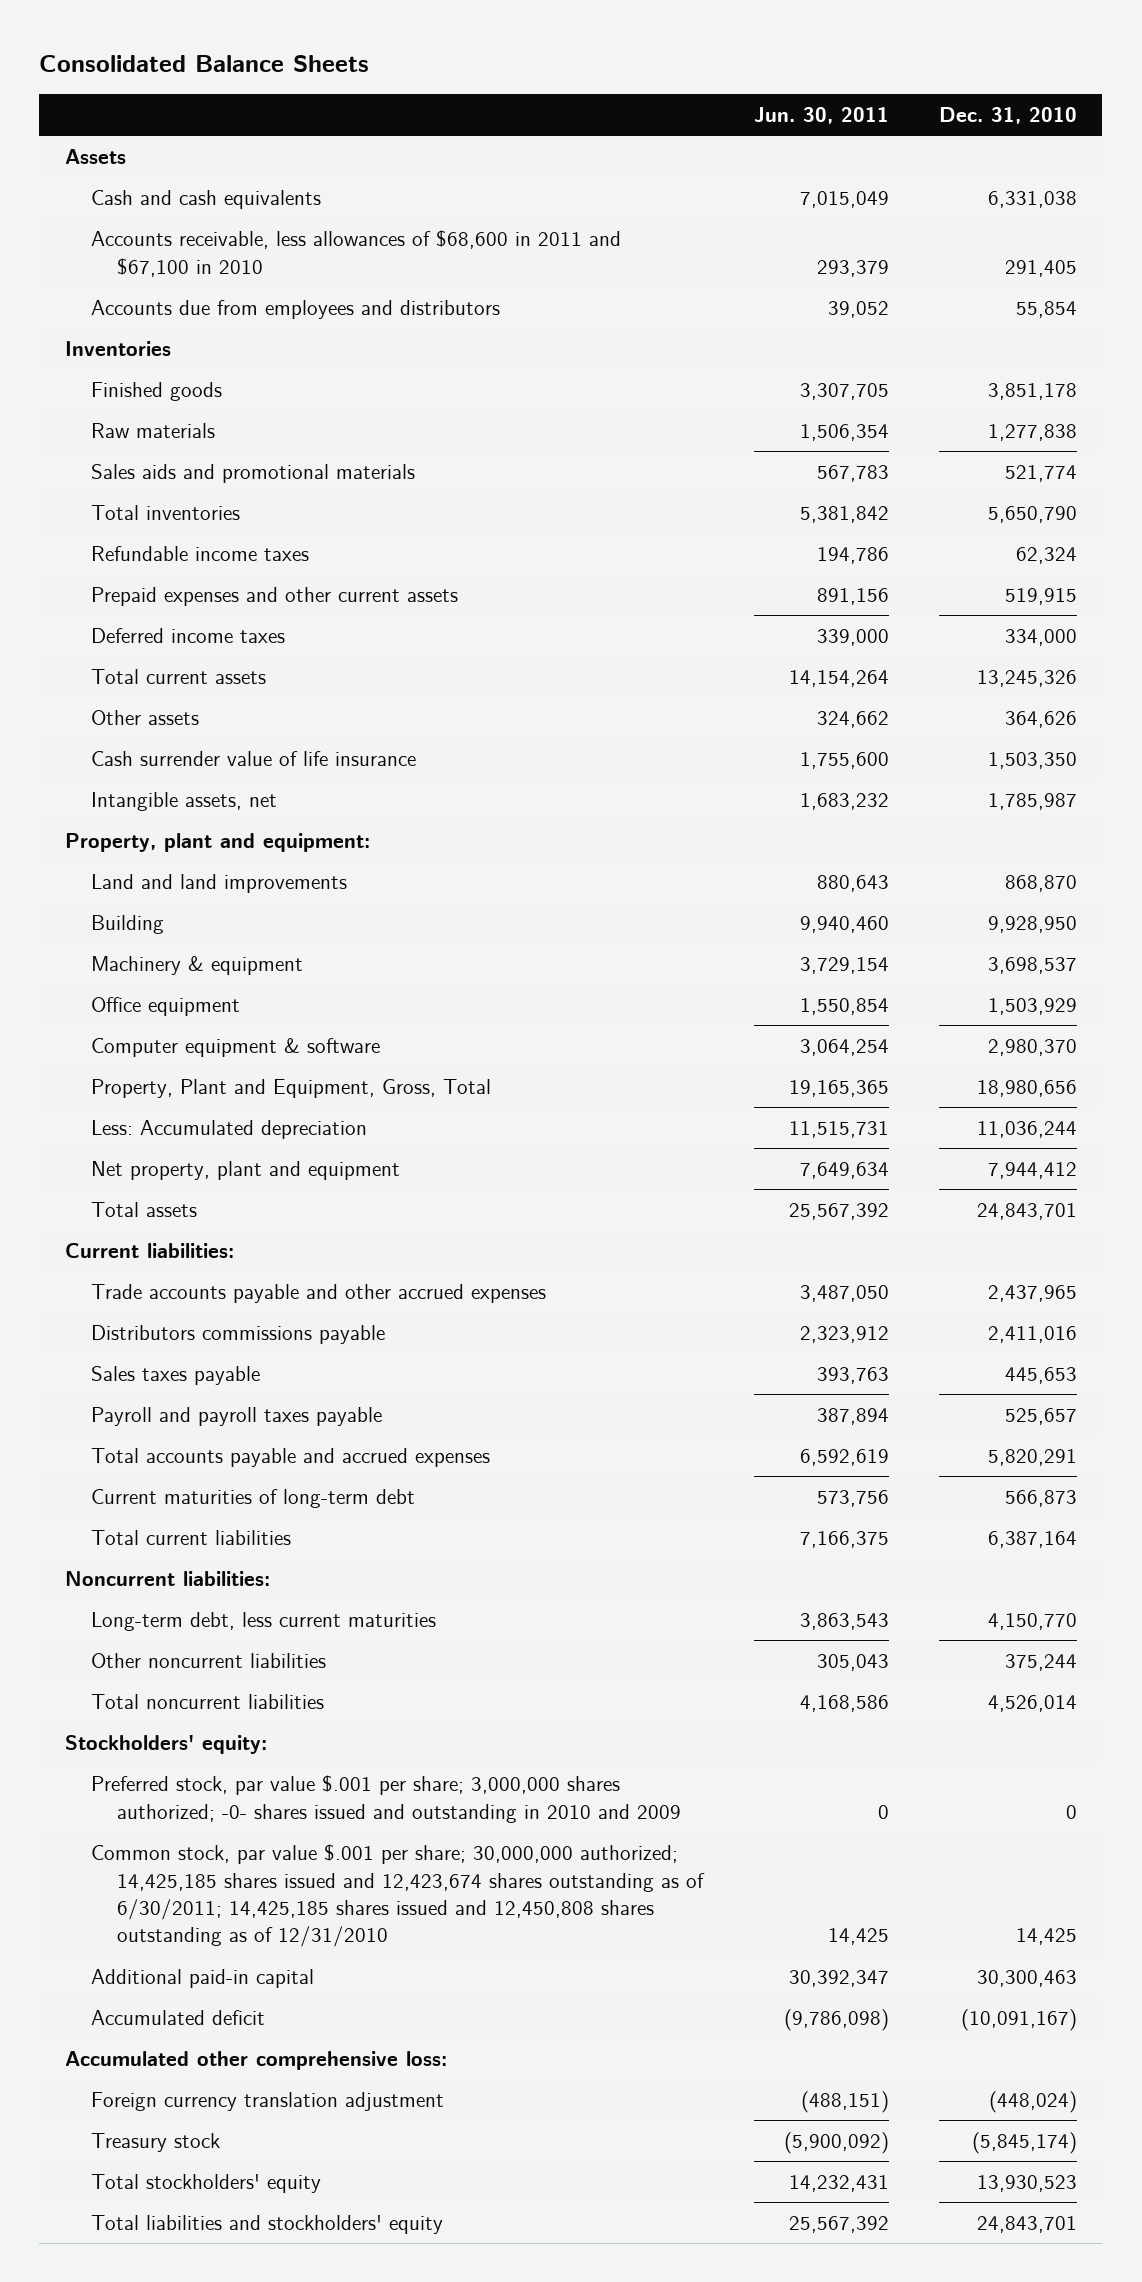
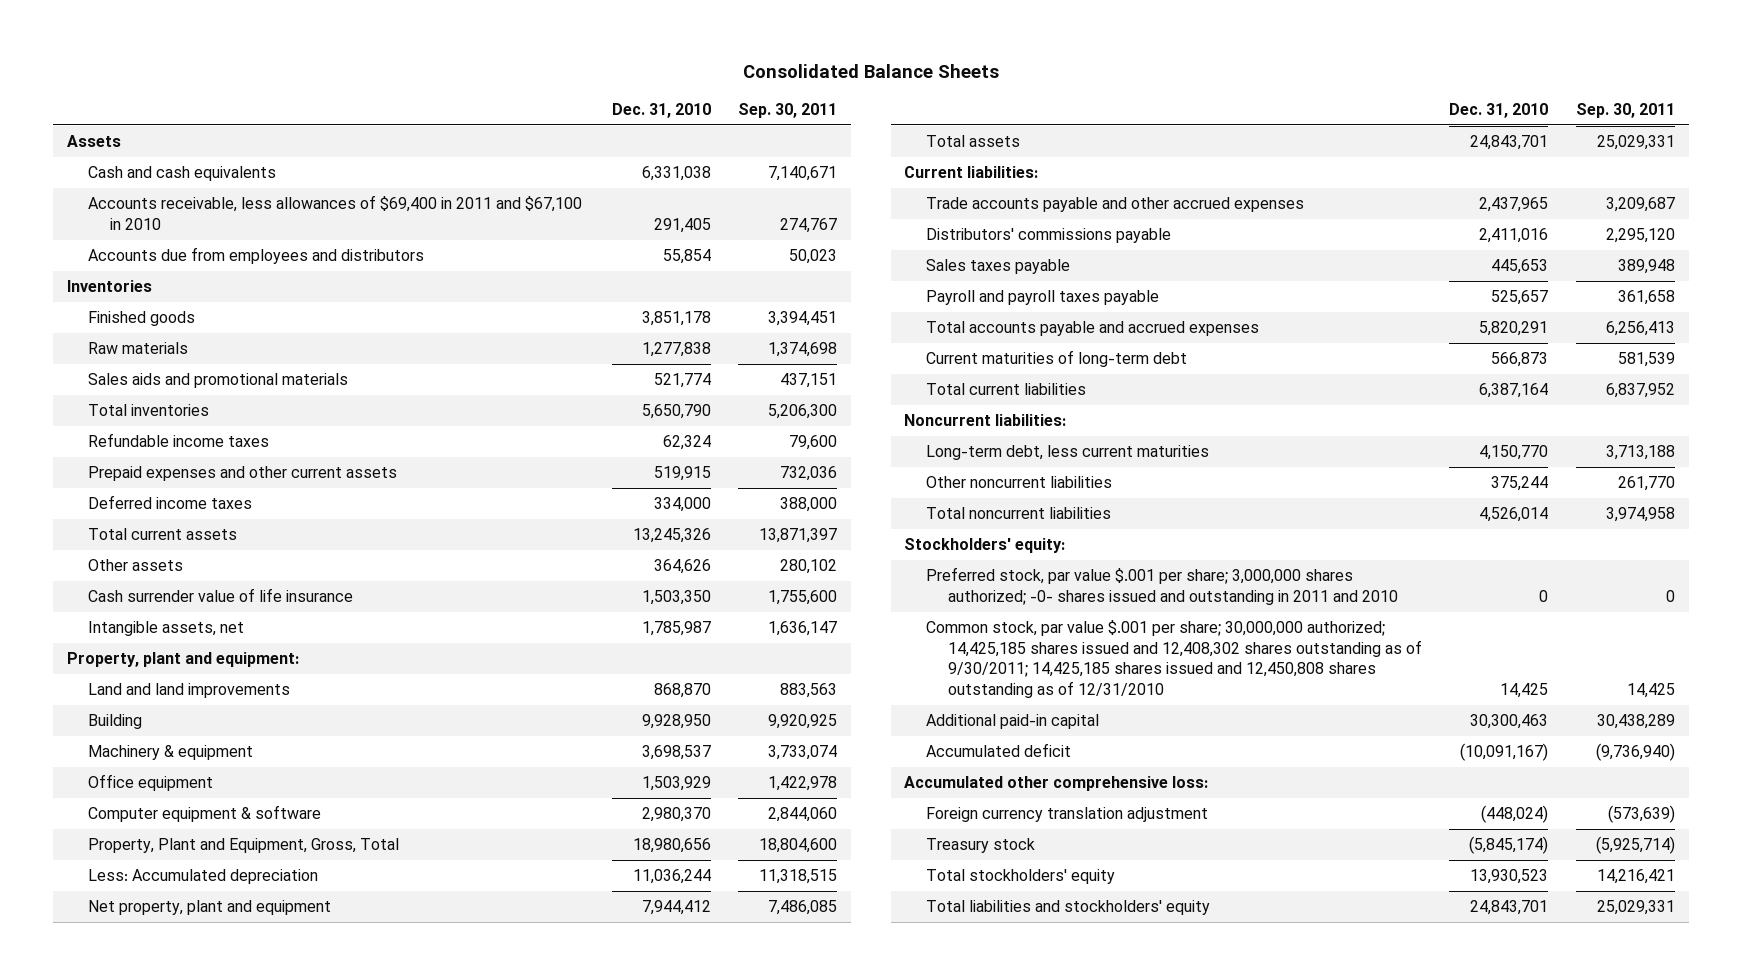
- | Jun. 30, 2011 | Dec. 31, 2010
+ | Dec. 31, 2010 | Sep. 30, 2011
- Accounts receivable, less allowances of $68,600 in 2011 and $67,100 in 2010 | 293,379 | 291,405
+ Accounts receivable, less allowances of $69,400 in 2011 and $67,100 in 2010 | 291,405 | 274,767
- Distributors commissions payable | 2,323,912 | 2,411,016
+ Distributors' commissions payable | 2,411,016 | 2,295,120
- Preferred stock, par value $.001 per share; 3,000,000 shares authorized; -0- shares issued and outstanding in 2010 and 2009 | 0 | 0
- Common stock, par value $.001 per share; 30,000,000 authorized; 14,425,185 shares issued and 12,423,674 shares outstanding as of 6/30/2011; 14,425,185 shares issued and 12,450,808 shares outstanding as of 12/31/2010 | 14,425 | 14,425
+ Preferred stock, par value $.001 per share; 3,000,000 shares authorized; -0- shares issued and outstanding in 2011 and 2010 | 0 | 0
+ Common stock, par value $.001 per share; 30,000,000 authorized; 14,425,185 shares issued and 12,408,302 shares outstanding as of 9/30/2011; 14,425,185 shares issued and 12,450,808 shares outstanding as of 12/31/2010 | 14,425 | 14,425

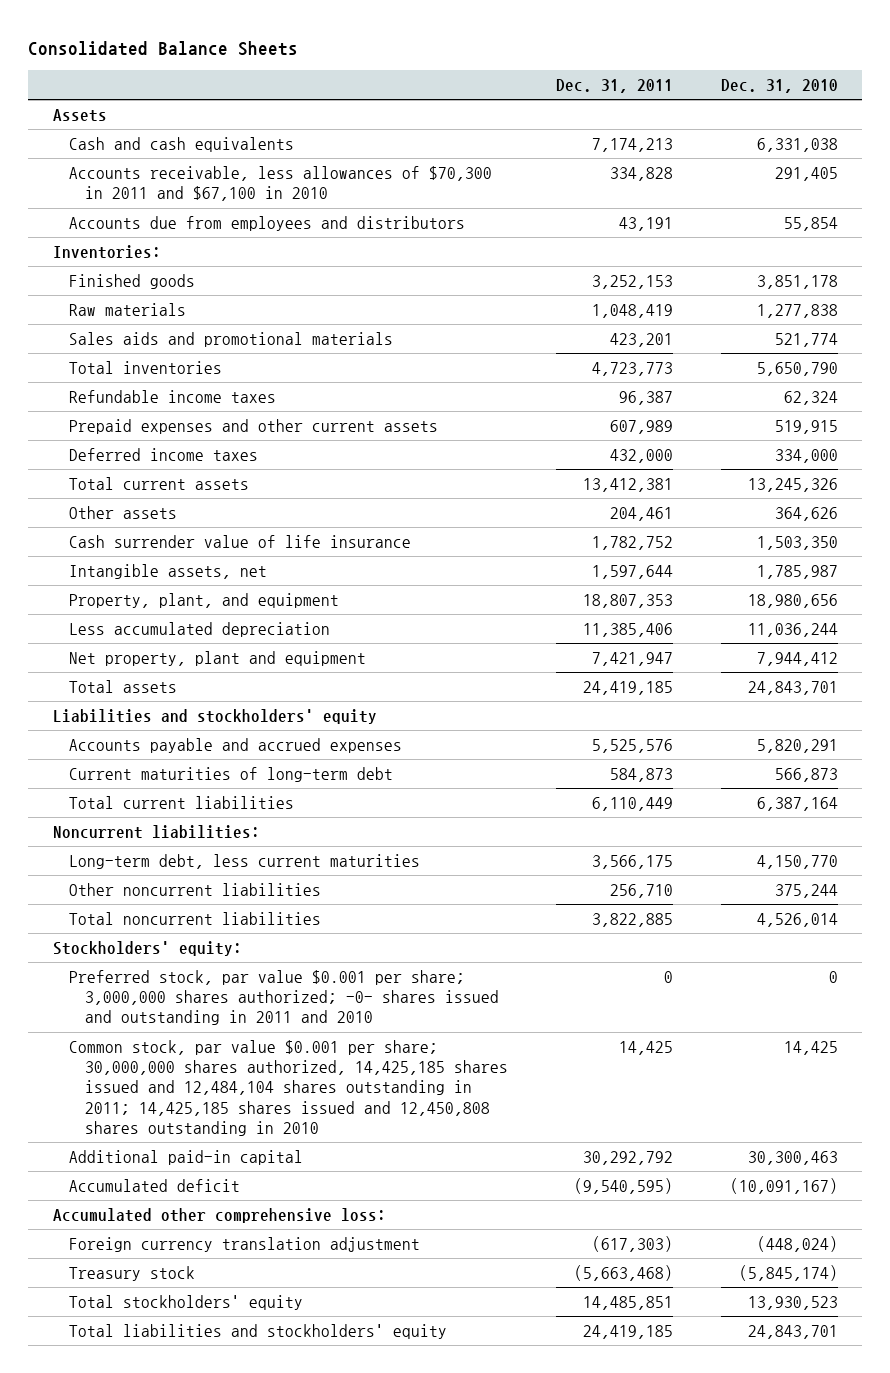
- | Dec. 31, 2010 | Sep. 30, 2011
+ | Dec. 31, 2011 | Dec. 31, 2010
- Accounts receivable, less allowances of $69,400 in 2011 and $67,100 in 2010 | 291,405 | 274,767
+ Accounts receivable, less allowances of $70,300 in 2011 and $67,100 in 2010 | 334,828 | 291,405
- Inventories
+ Inventories:
- Property, plant and equipment:
- Land and land improvements | 868,870 | 883,563
- Building | 9,928,950 | 9,920,925
- Machinery & equipment | 3,698,537 | 3,733,074
- Office equipment | 1,503,929 | 1,422,978
- Computer equipment & software | 2,980,370 | 2,844,060
- Property, Plant and Equipment, Gross, Total | 18,980,656 | 18,804,600
- Less: Accumulated depreciation | 11,036,244 | 11,318,515
+ Property, plant, and equipment | 18,807,353 | 18,980,656
+ Less accumulated depreciation | 11,385,406 | 11,036,244
- Current liabilities:
- Trade accounts payable and other accrued expenses | 2,437,965 | 3,209,687
- Distributors' commissions payable | 2,411,016 | 2,295,120
- Sales taxes payable | 445,653 | 389,948
- Payroll and payroll taxes payable | 525,657 | 361,658
- Total accounts payable and accrued expenses | 5,820,291 | 6,256,413
+ Liabilities and stockholders' equity
+ Accounts payable and accrued expenses | 5,525,576 | 5,820,291
- Preferred stock, par value $.001 per share; 3,000,000 shares authorized; -0- shares issued and outstanding in 2011 and 2010 | 0 | 0
- Common stock, par value $.001 per share; 30,000,000 authorized; 14,425,185 shares issued and 12,408,302 shares outstanding as of 9/30/2011; 14,425,185 shares issued and 12,450,808 shares outstanding as of 12/31/2010 | 14,425 | 14,425
+ Preferred stock, par value $0.001 per share; 3,000,000 shares authorized; -0- shares issued and outstanding in 2011 and 2010 | 0 | 0
+ Common stock, par value $0.001 per share; 30,000,000 shares authorized, 14,425,185 shares issued and 12,484,104 shares outstanding in 2011; 14,425,185 shares issued and 12,450,808 shares outstanding in 2010 | 14,425 | 14,425

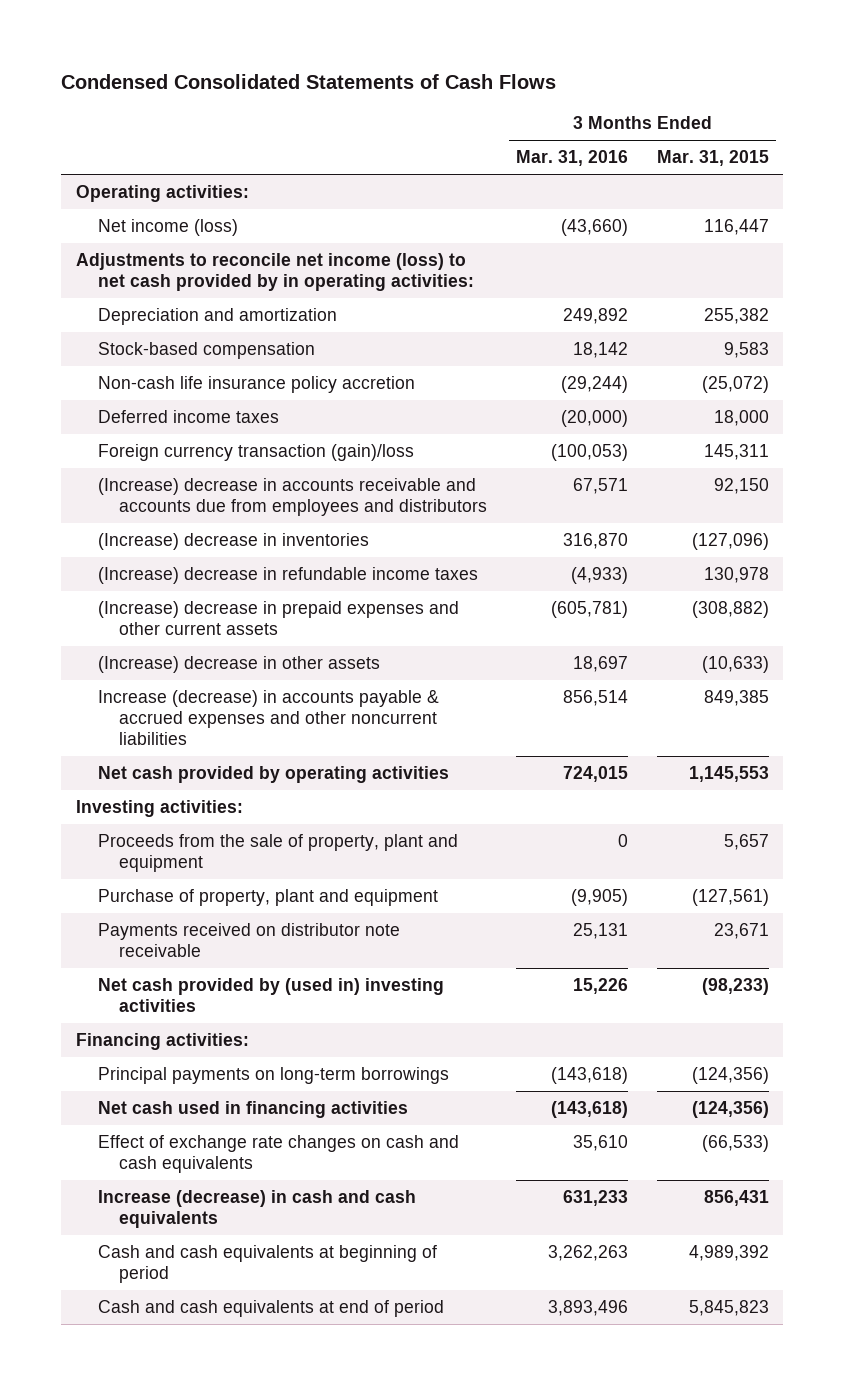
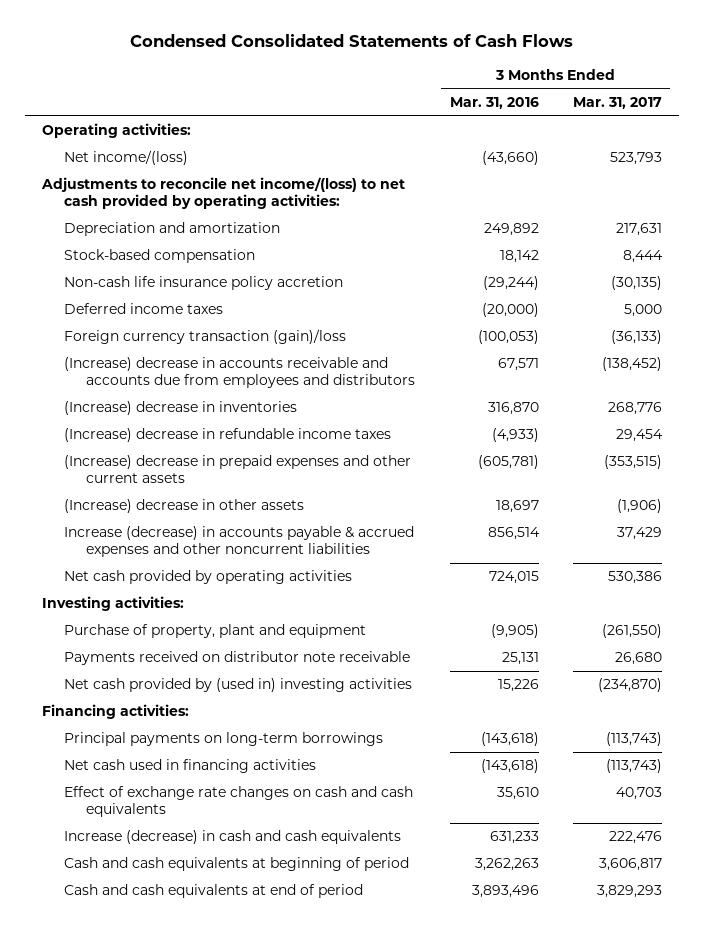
- | 3 Months Ended Mar. 31, 2016 | 3 Months Ended Mar. 31, 2015
+ | 3 Months Ended Mar. 31, 2016 | 3 Months Ended Mar. 31, 2017
- Net income (loss) | (43,660) | 116,447
- Adjustments to reconcile net income (loss) to net cash provided by in operating activities:
+ Net income/(loss) | (43,660) | 523,793
+ Adjustments to reconcile net income/(loss) to net cash provided by operating activities:
- Proceeds from the sale of property, plant and equipment | 0 | 5,657

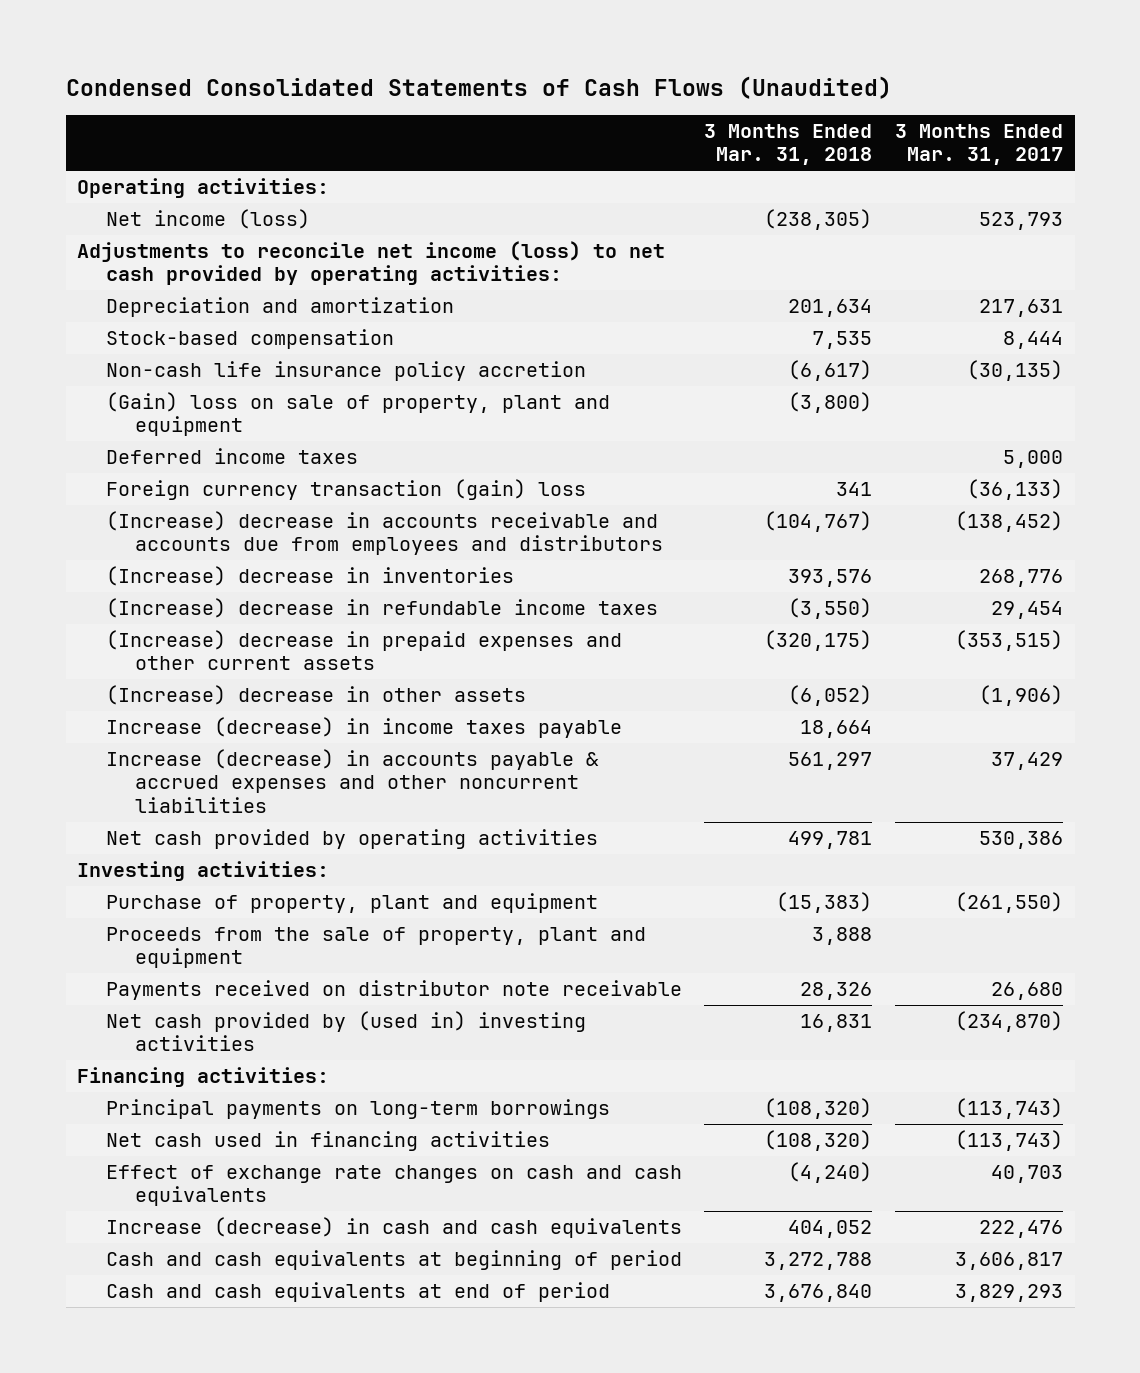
- Condensed Consolidated Statements of Cash Flows
+ Condensed Consolidated Statements of Cash Flows (Unaudited)
- | 3 Months Ended Mar. 31, 2016 | 3 Months Ended Mar. 31, 2017
+ | 3 Months Ended Mar. 31, 2018 | 3 Months Ended Mar. 31, 2017
- Net income/(loss) | (43,660) | 523,793
- Adjustments to reconcile net income/(loss) to net cash provided by operating activities:
+ Net income (loss) | (238,305) | 523,793
+ Adjustments to reconcile net income (loss) to net cash provided by operating activities:
+ (Gain) loss on sale of property, plant and equipment | (3,800) |
- Foreign currency transaction (gain)/loss | (100,053) | (36,133)
+ Foreign currency transaction (gain) loss | 341 | (36,133)
+ Increase (decrease) in income taxes payable | 18,664 |
+ Proceeds from the sale of property, plant and equipment | 3,888 |

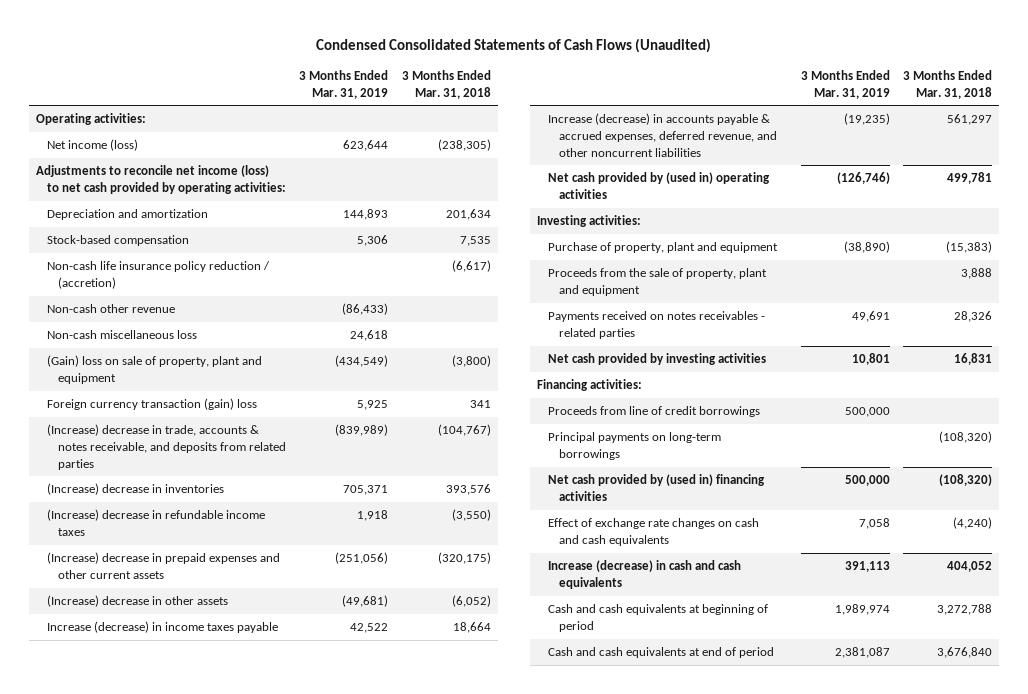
- | 3 Months Ended Mar. 31, 2018 | 3 Months Ended Mar. 31, 2017
+ | 3 Months Ended Mar. 31, 2019 | 3 Months Ended Mar. 31, 2018
- Non-cash life insurance policy accretion | (6,617) | (30,135)
+ Non-cash life insurance policy reduction / (accretion) | | (6,617)
+ Non-cash other revenue | (86,433) |
+ Non-cash miscellaneous loss | 24,618 |
- Deferred income taxes | | 5,000
- (Increase) decrease in accounts receivable and accounts due from employees and distributors | (104,767) | (138,452)
+ (Increase) decrease in trade, accounts & notes receivable, and deposits from related parties | (839,989) | (104,767)
- Increase (decrease) in accounts payable & accrued expenses and other noncurrent liabilities | 561,297 | 37,429
- Net cash provided by operating activities | 499,781 | 530,386
+ Increase (decrease) in accounts payable & accrued expenses, deferred revenue, and other noncurrent liabilities | (19,235) | 561,297
+ Net cash provided by (used in) operating activities | (126,746) | 499,781
- Payments received on distributor note receivable | 28,326 | 26,680
- Net cash provided by (used in) investing activities | 16,831 | (234,870)
+ Payments received on notes receivables - related parties | 49,691 | 28,326
+ Net cash provided by investing activities | 10,801 | 16,831
+ Proceeds from line of credit borrowings | 500,000 |
- Net cash used in financing activities | (108,320) | (113,743)
+ Net cash provided by (used in) financing activities | 500,000 | (108,320)

